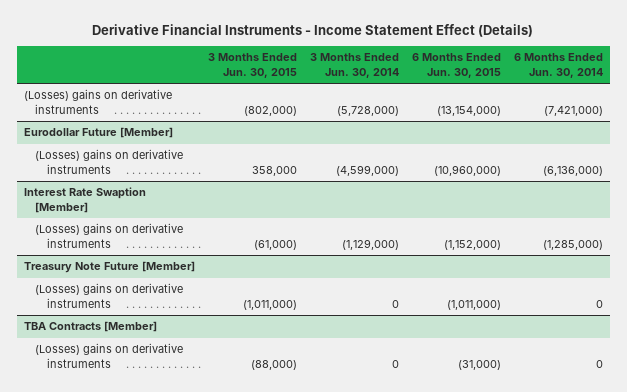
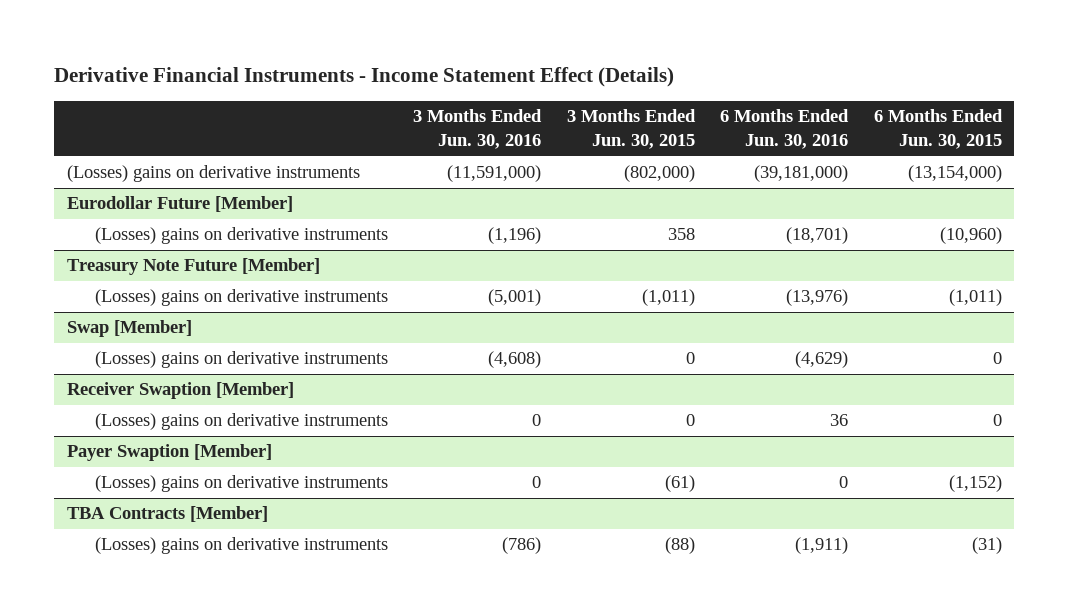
- | 3 Months Ended Jun. 30, 2015 | 3 Months Ended Jun. 30, 2014 | 6 Months Ended Jun. 30, 2015 | 6 Months Ended Jun. 30, 2014
+ | 3 Months Ended Jun. 30, 2016 | 3 Months Ended Jun. 30, 2015 | 6 Months Ended Jun. 30, 2016 | 6 Months Ended Jun. 30, 2015
@ Eurodollar Future [Member]
- (Losses) gains on derivative instruments | 358,000 | (4,599,000) | (10,960,000) | (6,136,000)
- Interest Rate Swaption [Member]
- (Losses) gains on derivative instruments | (61,000) | (1,129,000) | (1,152,000) | (1,285,000)
@ Eurodollar Future [Member]
+ (Losses) gains on derivative instruments | (1,196) | 358 | (18,701) | (10,960)
@ Treasury Note Future [Member]
- (Losses) gains on derivative instruments | (1,011,000) | 0 | (1,011,000) | 0
+ (Losses) gains on derivative instruments | (5,001) | (1,011) | (13,976) | (1,011)
+ Swap [Member]
+ (Losses) gains on derivative instruments | (4,608) | 0 | (4,629) | 0
+ Receiver Swaption [Member]
+ (Losses) gains on derivative instruments | 0 | 0 | 36 | 0
+ Payer Swaption [Member]
+ (Losses) gains on derivative instruments | 0 | (61) | 0 | (1,152)
@ TBA Contracts [Member]
- (Losses) gains on derivative instruments | (88,000) | 0 | (31,000) | 0
+ (Losses) gains on derivative instruments | (786) | (88) | (1,911) | (31)

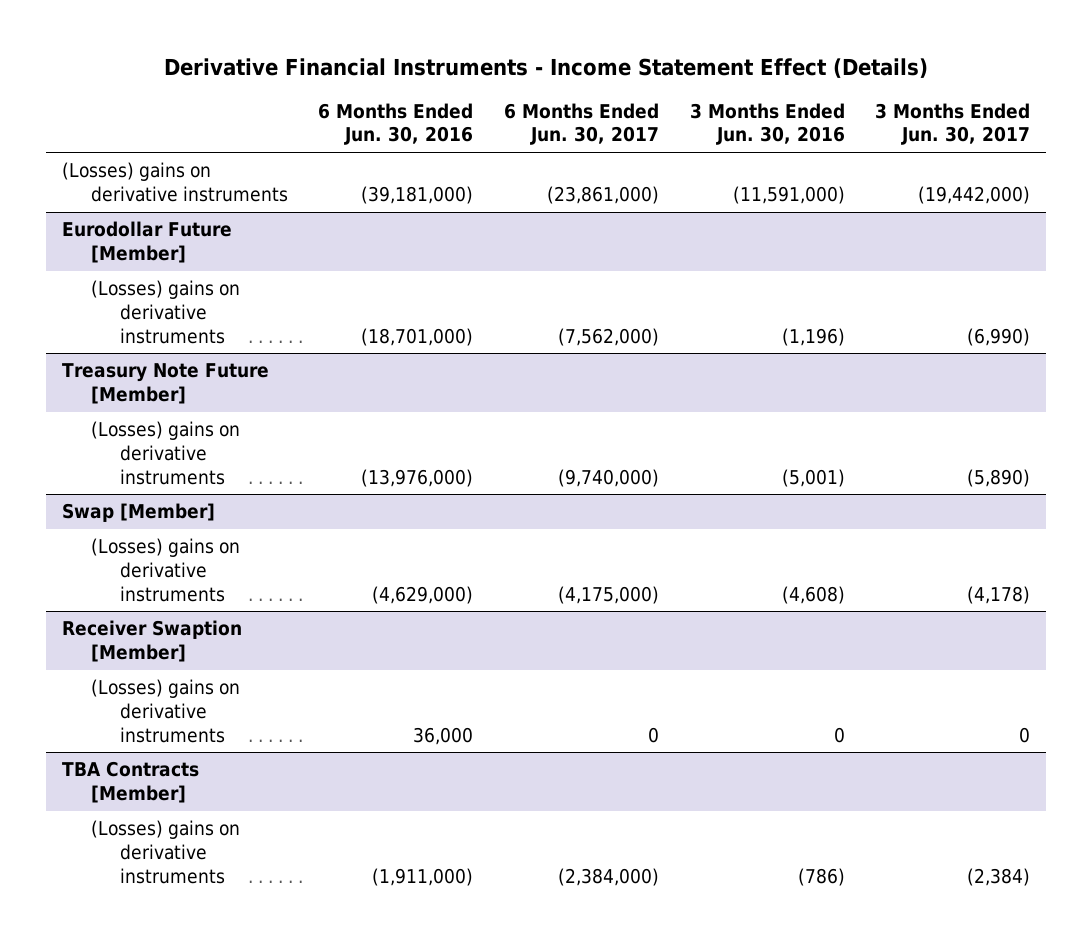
- | 3 Months Ended Jun. 30, 2016 | 3 Months Ended Jun. 30, 2015 | 6 Months Ended Jun. 30, 2016 | 6 Months Ended Jun. 30, 2015
+ | 6 Months Ended Jun. 30, 2016 | 6 Months Ended Jun. 30, 2017 | 3 Months Ended Jun. 30, 2016 | 3 Months Ended Jun. 30, 2017
@ Eurodollar Future [Member]
- (Losses) gains on derivative instruments | (1,196) | 358 | (18,701) | (10,960)
+ (Losses) gains on derivative instruments | (18,701,000) | (7,562,000) | (1,196) | (6,990)
@ Treasury Note Future [Member]
- (Losses) gains on derivative instruments | (5,001) | (1,011) | (13,976) | (1,011)
+ (Losses) gains on derivative instruments | (13,976,000) | (9,740,000) | (5,001) | (5,890)
@ Swap [Member]
- (Losses) gains on derivative instruments | (4,608) | 0 | (4,629) | 0
+ (Losses) gains on derivative instruments | (4,629,000) | (4,175,000) | (4,608) | (4,178)
@ Receiver Swaption [Member]
- (Losses) gains on derivative instruments | 0 | 0 | 36 | 0
- Payer Swaption [Member]
- (Losses) gains on derivative instruments | 0 | (61) | 0 | (1,152)
@ Receiver Swaption [Member]
+ (Losses) gains on derivative instruments | 36,000 | 0 | 0 | 0
@ TBA Contracts [Member]
- (Losses) gains on derivative instruments | (786) | (88) | (1,911) | (31)
+ (Losses) gains on derivative instruments | (1,911,000) | (2,384,000) | (786) | (2,384)

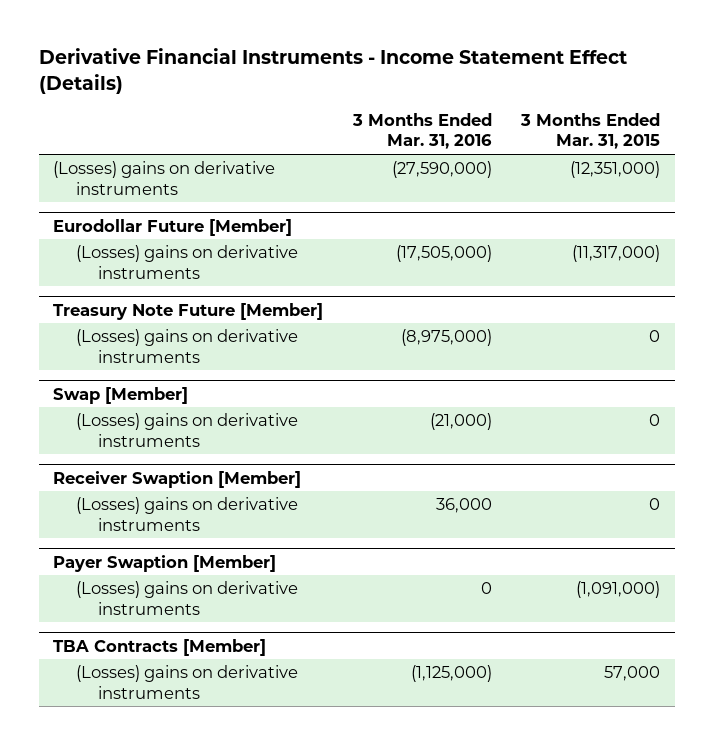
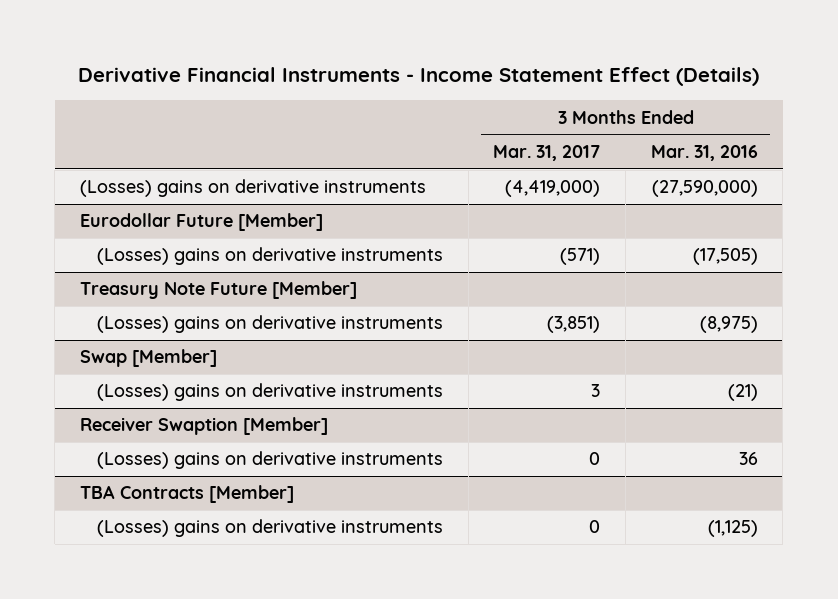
- | 3 Months Ended Mar. 31, 2016 | 3 Months Ended Mar. 31, 2015
+ | 3 Months Ended Mar. 31, 2017 | 3 Months Ended Mar. 31, 2016
@ Eurodollar Future [Member]
- (Losses) gains on derivative instruments | (17,505,000) | (11,317,000)
+ (Losses) gains on derivative instruments | (571) | (17,505)
@ Treasury Note Future [Member]
- (Losses) gains on derivative instruments | (8,975,000) | 0
+ (Losses) gains on derivative instruments | (3,851) | (8,975)
@ Swap [Member]
- (Losses) gains on derivative instruments | (21,000) | 0
+ (Losses) gains on derivative instruments | 3 | (21)
@ Receiver Swaption [Member]
- (Losses) gains on derivative instruments | 36,000 | 0
- Payer Swaption [Member]
- (Losses) gains on derivative instruments | 0 | (1,091,000)
@ Receiver Swaption [Member]
+ (Losses) gains on derivative instruments | 0 | 36
@ TBA Contracts [Member]
- (Losses) gains on derivative instruments | (1,125,000) | 57,000
+ (Losses) gains on derivative instruments | 0 | (1,125)

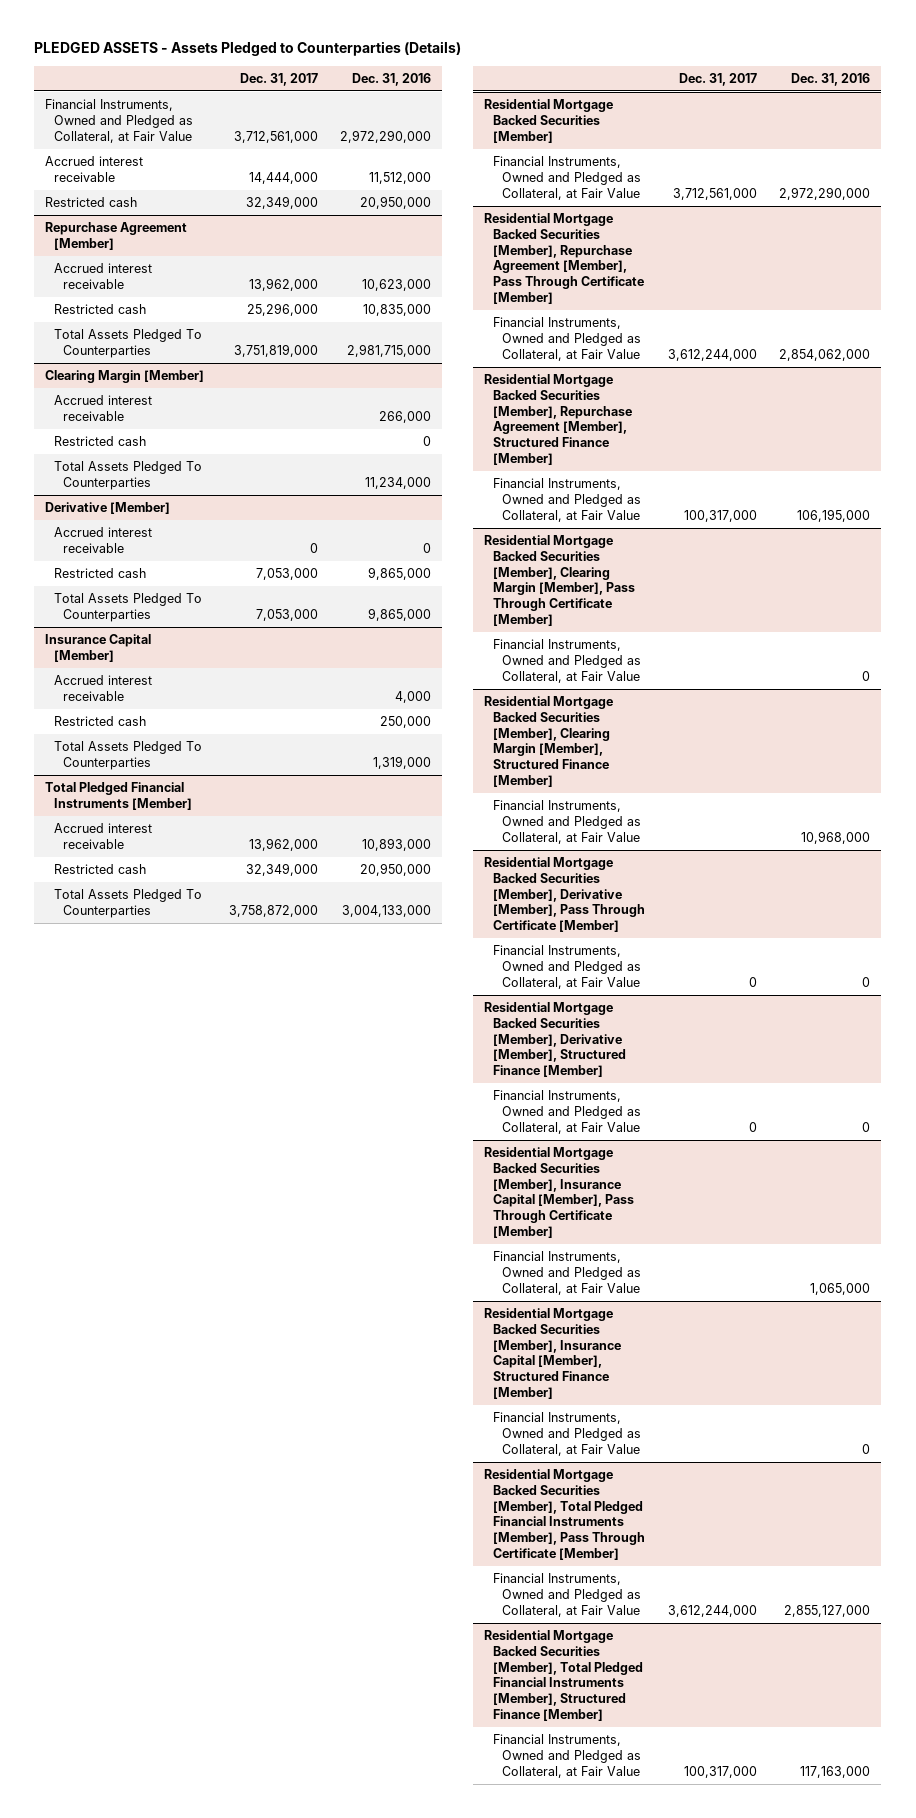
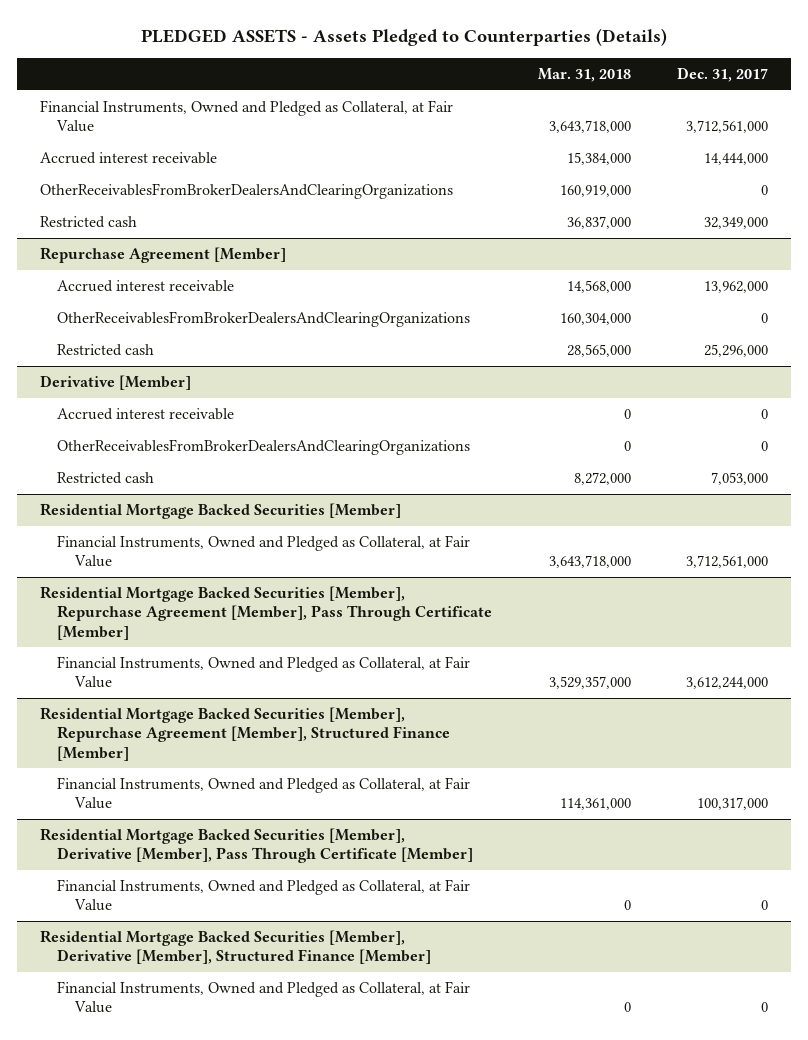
- | Dec. 31, 2017 | Dec. 31, 2016
+ | Mar. 31, 2018 | Dec. 31, 2017
+ OtherReceivablesFromBrokerDealersAndClearingOrganizations | 160,919,000 | 0
@ Repurchase Agreement [Member]
+ OtherReceivablesFromBrokerDealersAndClearingOrganizations | 160,304,000 | 0
- Total Assets Pledged To Counterparties | 3,751,819,000 | 2,981,715,000
- Clearing Margin [Member]
- Accrued interest receivable | | 266,000
- Restricted cash | | 0
- Total Assets Pledged To Counterparties | | 11,234,000
@ Derivative [Member]
+ OtherReceivablesFromBrokerDealersAndClearingOrganizations | 0 | 0
- Total Assets Pledged To Counterparties | 7,053,000 | 9,865,000
- Insurance Capital [Member]
- Accrued interest receivable | | 4,000
- Restricted cash | | 250,000
- Total Assets Pledged To Counterparties | | 1,319,000
- Total Pledged Financial Instruments [Member]
- Accrued interest receivable | 13,962,000 | 10,893,000
- Restricted cash | 32,349,000 | 20,950,000
- Total Assets Pledged To Counterparties | 3,758,872,000 | 3,004,133,000
- Residential Mortgage Backed Securities [Member], Clearing Margin [Member], Pass Through Certificate [Member]
- Financial Instruments, Owned and Pledged as Collateral, at Fair Value | | 0
- Residential Mortgage Backed Securities [Member], Clearing Margin [Member], Structured Finance [Member]
- Financial Instruments, Owned and Pledged as Collateral, at Fair Value | | 10,968,000
- Residential Mortgage Backed Securities [Member], Insurance Capital [Member], Pass Through Certificate [Member]
- Financial Instruments, Owned and Pledged as Collateral, at Fair Value | | 1,065,000
- Residential Mortgage Backed Securities [Member], Insurance Capital [Member], Structured Finance [Member]
- Financial Instruments, Owned and Pledged as Collateral, at Fair Value | | 0
- Residential Mortgage Backed Securities [Member], Total Pledged Financial Instruments [Member], Pass Through Certificate [Member]
- Financial Instruments, Owned and Pledged as Collateral, at Fair Value | 3,612,244,000 | 2,855,127,000
- Residential Mortgage Backed Securities [Member], Total Pledged Financial Instruments [Member], Structured Finance [Member]
- Financial Instruments, Owned and Pledged as Collateral, at Fair Value | 100,317,000 | 117,163,000

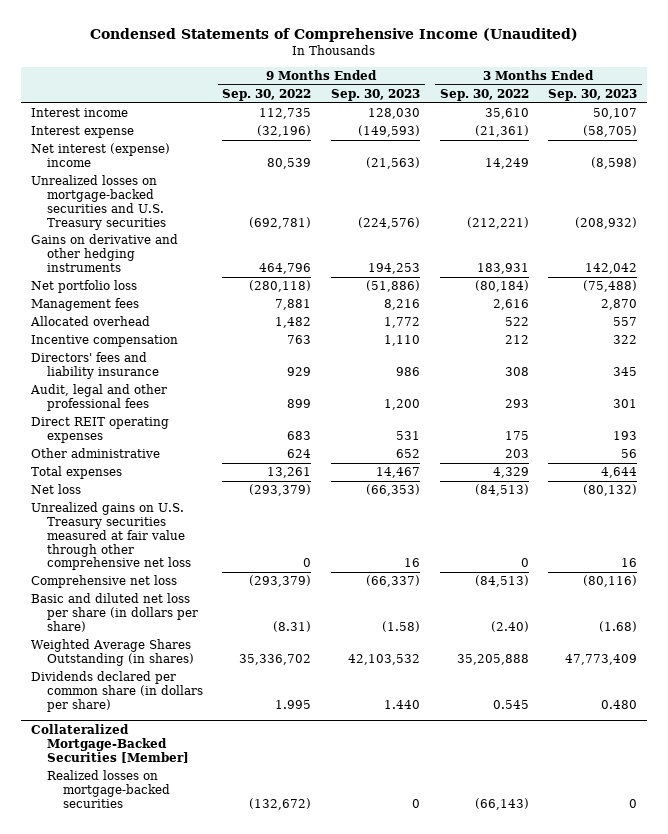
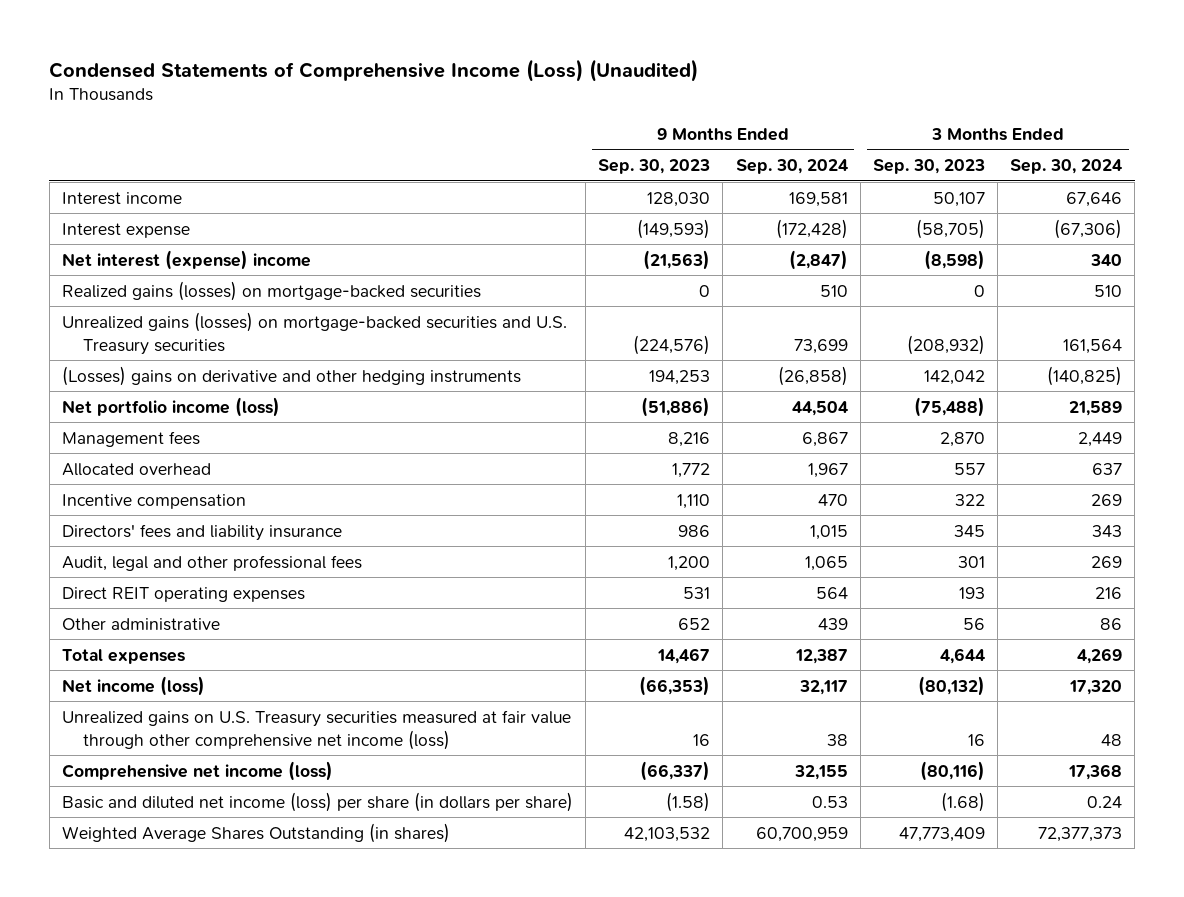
- Condensed Statements of Comprehensive Income (Unaudited)
+ Condensed Statements of Comprehensive Income (Loss) (Unaudited)
- | 9 Months Ended Sep. 30, 2022 | 9 Months Ended Sep. 30, 2023 | 3 Months Ended Sep. 30, 2022 | 3 Months Ended Sep. 30, 2023
+ | 9 Months Ended Sep. 30, 2023 | 9 Months Ended Sep. 30, 2024 | 3 Months Ended Sep. 30, 2023 | 3 Months Ended Sep. 30, 2024
- Unrealized losses on mortgage-backed securities and U.S. Treasury securities | (692,781) | (224,576) | (212,221) | (208,932)
- Gains on derivative and other hedging instruments | 464,796 | 194,253 | 183,931 | 142,042
- Net portfolio loss | (280,118) | (51,886) | (80,184) | (75,488)
+ Realized gains (losses) on mortgage-backed securities | 0 | 510 | 0 | 510
+ Unrealized gains (losses) on mortgage-backed securities and U.S. Treasury securities | (224,576) | 73,699 | (208,932) | 161,564
+ (Losses) gains on derivative and other hedging instruments | 194,253 | (26,858) | 142,042 | (140,825)
+ Net portfolio income (loss) | (51,886) | 44,504 | (75,488) | 21,589
- Net loss | (293,379) | (66,353) | (84,513) | (80,132)
- Unrealized gains on U.S. Treasury securities measured at fair value through other comprehensive net loss | 0 | 16 | 0 | 16
- Comprehensive net loss | (293,379) | (66,337) | (84,513) | (80,116)
- Basic and diluted net loss per share (in dollars per share) | (8.31) | (1.58) | (2.40) | (1.68)
+ Net income (loss) | (66,353) | 32,117 | (80,132) | 17,320
+ Unrealized gains on U.S. Treasury securities measured at fair value through other comprehensive net income (loss) | 16 | 38 | 16 | 48
+ Comprehensive net income (loss) | (66,337) | 32,155 | (80,116) | 17,368
+ Basic and diluted net income (loss) per share (in dollars per share) | (1.58) | 0.53 | (1.68) | 0.24
- Dividends declared per common share (in dollars per share) | 1.995 | 1.440 | 0.545 | 0.480
- Collateralized Mortgage-Backed Securities [Member]
- Realized losses on mortgage-backed securities | (132,672) | 0 | (66,143) | 0

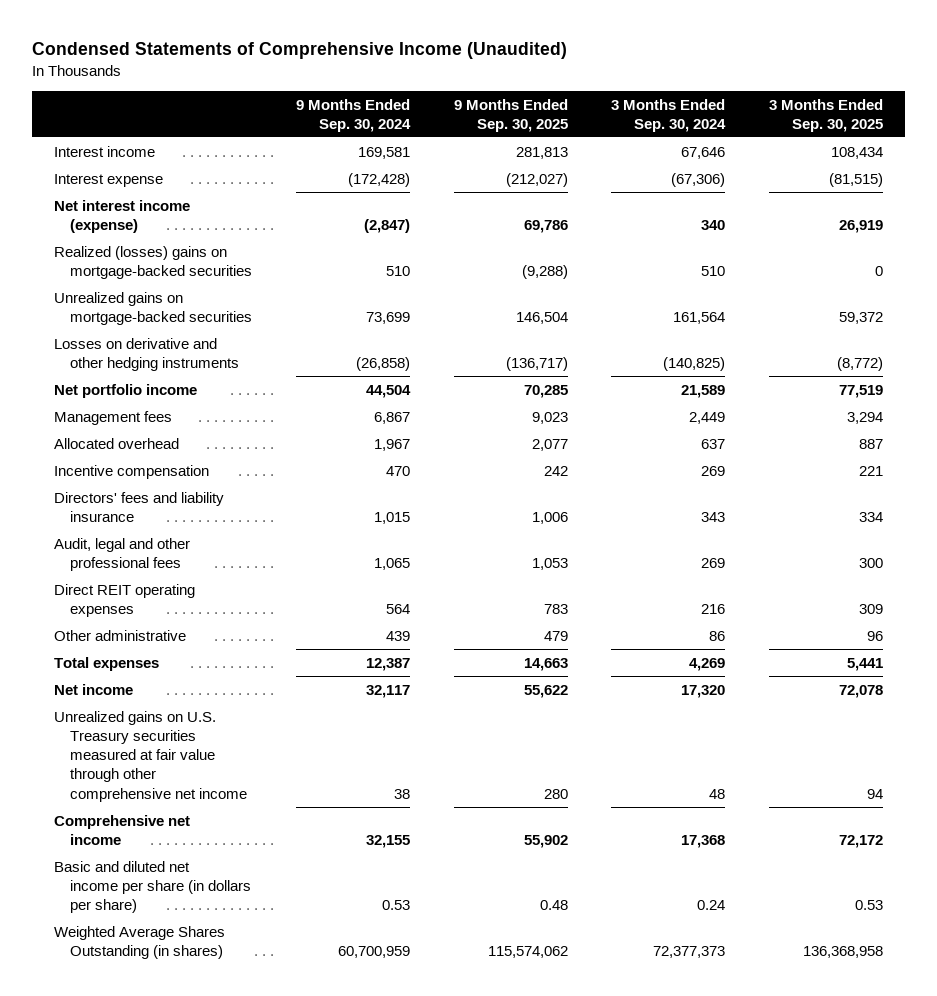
- Condensed Statements of Comprehensive Income (Loss) (Unaudited)
+ Condensed Statements of Comprehensive Income (Unaudited)
- | 9 Months Ended Sep. 30, 2023 | 9 Months Ended Sep. 30, 2024 | 3 Months Ended Sep. 30, 2023 | 3 Months Ended Sep. 30, 2024
+ | 9 Months Ended Sep. 30, 2024 | 9 Months Ended Sep. 30, 2025 | 3 Months Ended Sep. 30, 2024 | 3 Months Ended Sep. 30, 2025
- Net interest (expense) income | (21,563) | (2,847) | (8,598) | 340
- Realized gains (losses) on mortgage-backed securities | 0 | 510 | 0 | 510
- Unrealized gains (losses) on mortgage-backed securities and U.S. Treasury securities | (224,576) | 73,699 | (208,932) | 161,564
- (Losses) gains on derivative and other hedging instruments | 194,253 | (26,858) | 142,042 | (140,825)
- Net portfolio income (loss) | (51,886) | 44,504 | (75,488) | 21,589
+ Net interest income (expense) | (2,847) | 69,786 | 340 | 26,919
+ Realized (losses) gains on mortgage-backed securities | 510 | (9,288) | 510 | 0
+ Unrealized gains on mortgage-backed securities | 73,699 | 146,504 | 161,564 | 59,372
+ Losses on derivative and other hedging instruments | (26,858) | (136,717) | (140,825) | (8,772)
+ Net portfolio income | 44,504 | 70,285 | 21,589 | 77,519
- Net income (loss) | (66,353) | 32,117 | (80,132) | 17,320
- Unrealized gains on U.S. Treasury securities measured at fair value through other comprehensive net income (loss) | 16 | 38 | 16 | 48
- Comprehensive net income (loss) | (66,337) | 32,155 | (80,116) | 17,368
- Basic and diluted net income (loss) per share (in dollars per share) | (1.58) | 0.53 | (1.68) | 0.24
+ Net income | 32,117 | 55,622 | 17,320 | 72,078
+ Unrealized gains on U.S. Treasury securities measured at fair value through other comprehensive net income | 38 | 280 | 48 | 94
+ Comprehensive net income | 32,155 | 55,902 | 17,368 | 72,172
+ Basic and diluted net income per share (in dollars per share) | 0.53 | 0.48 | 0.24 | 0.53

